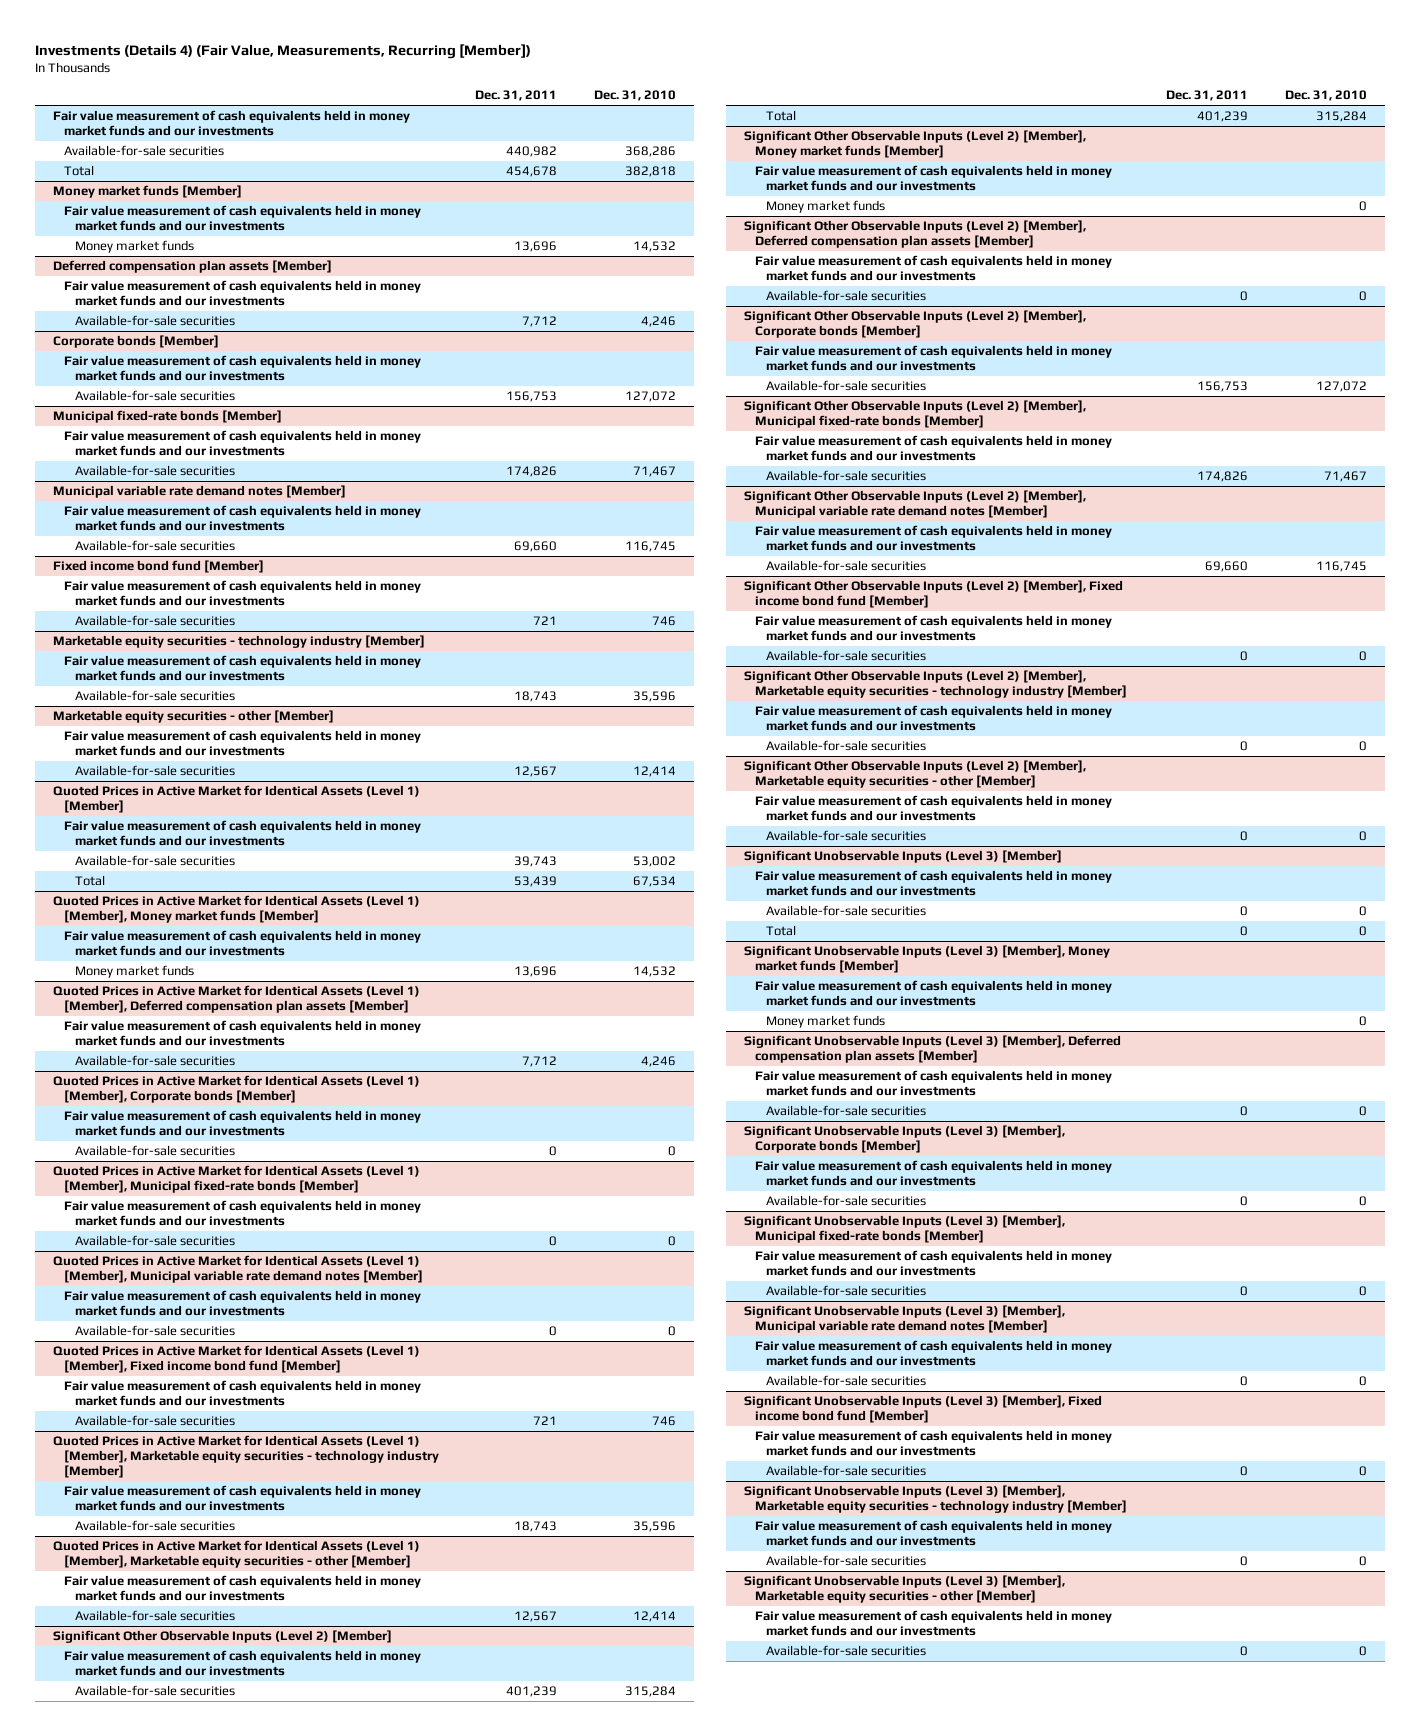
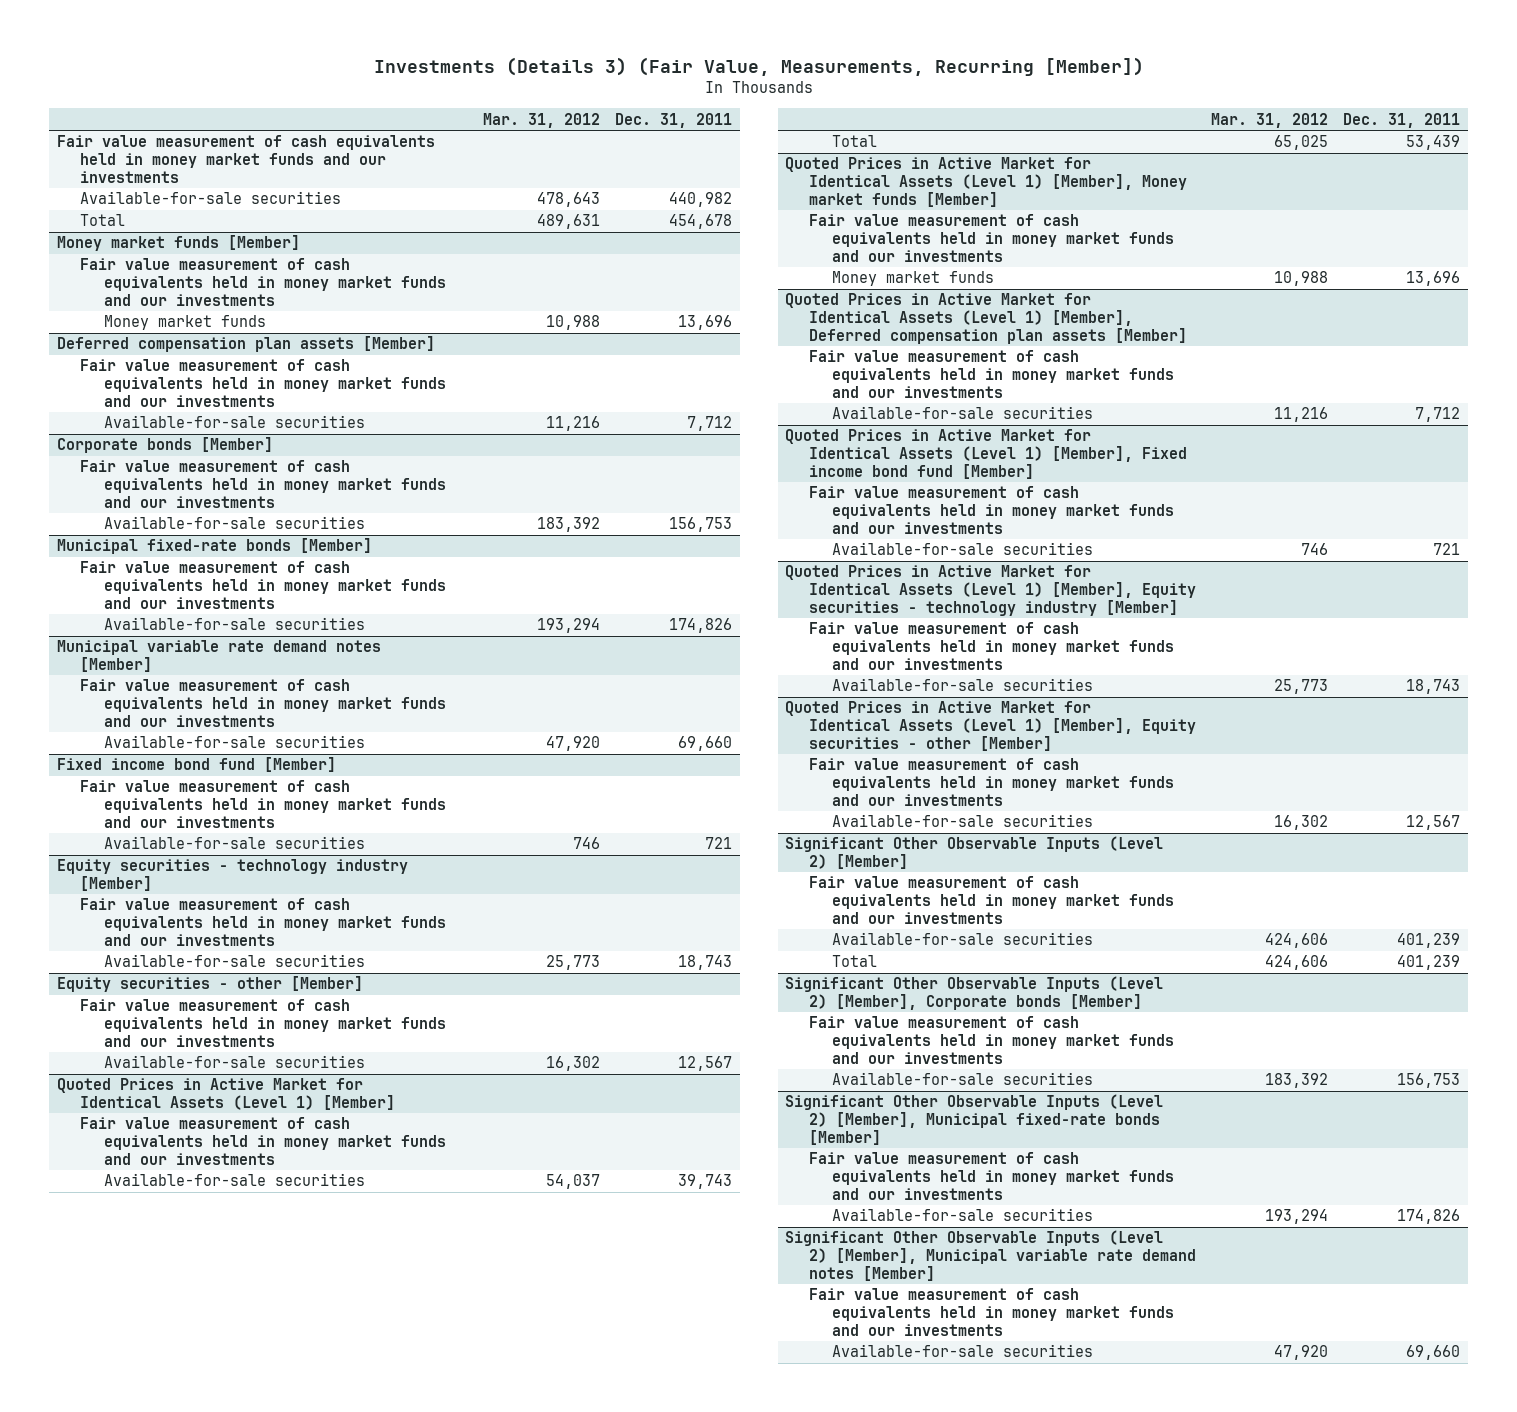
- Investments (Details 4) (Fair Value, Measurements, Recurring [Member])
+ Investments (Details 3) (Fair Value, Measurements, Recurring [Member])
- | Dec. 31, 2011 | Dec. 31, 2010
+ | Mar. 31, 2012 | Dec. 31, 2011
- Marketable equity securities - technology industry [Member]
+ Equity securities - technology industry [Member]
- Marketable equity securities - other [Member]
+ Equity securities - other [Member]
- Quoted Prices in Active Market for Identical Assets (Level 1) [Member], Corporate bonds [Member]
- Fair value measurement of cash equivalents held in money market funds and our investments
- Available-for-sale securities | 0 | 0
- Quoted Prices in Active Market for Identical Assets (Level 1) [Member], Municipal fixed-rate bonds [Member]
- Fair value measurement of cash equivalents held in money market funds and our investments
- Available-for-sale securities | 0 | 0
- Quoted Prices in Active Market for Identical Assets (Level 1) [Member], Municipal variable rate demand notes [Member]
- Fair value measurement of cash equivalents held in money market funds and our investments
- Available-for-sale securities | 0 | 0
- Quoted Prices in Active Market for Identical Assets (Level 1) [Member], Marketable equity securities - technology industry [Member]
+ Quoted Prices in Active Market for Identical Assets (Level 1) [Member], Equity securities - technology industry [Member]
- Quoted Prices in Active Market for Identical Assets (Level 1) [Member], Marketable equity securities - other [Member]
+ Quoted Prices in Active Market for Identical Assets (Level 1) [Member], Equity securities - other [Member]
- Significant Other Observable Inputs (Level 2) [Member], Money market funds [Member]
- Fair value measurement of cash equivalents held in money market funds and our investments
- Money market funds | | 0
- Significant Other Observable Inputs (Level 2) [Member], Deferred compensation plan assets [Member]
- Fair value measurement of cash equivalents held in money market funds and our investments
- Available-for-sale securities | 0 | 0
- Significant Other Observable Inputs (Level 2) [Member], Fixed income bond fund [Member]
- Fair value measurement of cash equivalents held in money market funds and our investments
- Available-for-sale securities | 0 | 0
- Significant Other Observable Inputs (Level 2) [Member], Marketable equity securities - technology industry [Member]
- Fair value measurement of cash equivalents held in money market funds and our investments
- Available-for-sale securities | 0 | 0
- Significant Other Observable Inputs (Level 2) [Member], Marketable equity securities - other [Member]
- Fair value measurement of cash equivalents held in money market funds and our investments
- Available-for-sale securities | 0 | 0
- Significant Unobservable Inputs (Level 3) [Member]
- Fair value measurement of cash equivalents held in money market funds and our investments
- Available-for-sale securities | 0 | 0
- Total | 0 | 0
- Significant Unobservable Inputs (Level 3) [Member], Money market funds [Member]
- Fair value measurement of cash equivalents held in money market funds and our investments
- Money market funds | | 0
- Significant Unobservable Inputs (Level 3) [Member], Deferred compensation plan assets [Member]
- Fair value measurement of cash equivalents held in money market funds and our investments
- Available-for-sale securities | 0 | 0
- Significant Unobservable Inputs (Level 3) [Member], Corporate bonds [Member]
- Fair value measurement of cash equivalents held in money market funds and our investments
- Available-for-sale securities | 0 | 0
- Significant Unobservable Inputs (Level 3) [Member], Municipal fixed-rate bonds [Member]
- Fair value measurement of cash equivalents held in money market funds and our investments
- Available-for-sale securities | 0 | 0
- Significant Unobservable Inputs (Level 3) [Member], Municipal variable rate demand notes [Member]
- Fair value measurement of cash equivalents held in money market funds and our investments
- Available-for-sale securities | 0 | 0
- Significant Unobservable Inputs (Level 3) [Member], Fixed income bond fund [Member]
- Fair value measurement of cash equivalents held in money market funds and our investments
- Available-for-sale securities | 0 | 0
- Significant Unobservable Inputs (Level 3) [Member], Marketable equity securities - technology industry [Member]
- Fair value measurement of cash equivalents held in money market funds and our investments
- Available-for-sale securities | 0 | 0
- Significant Unobservable Inputs (Level 3) [Member], Marketable equity securities - other [Member]
- Fair value measurement of cash equivalents held in money market funds and our investments
- Available-for-sale securities | 0 | 0

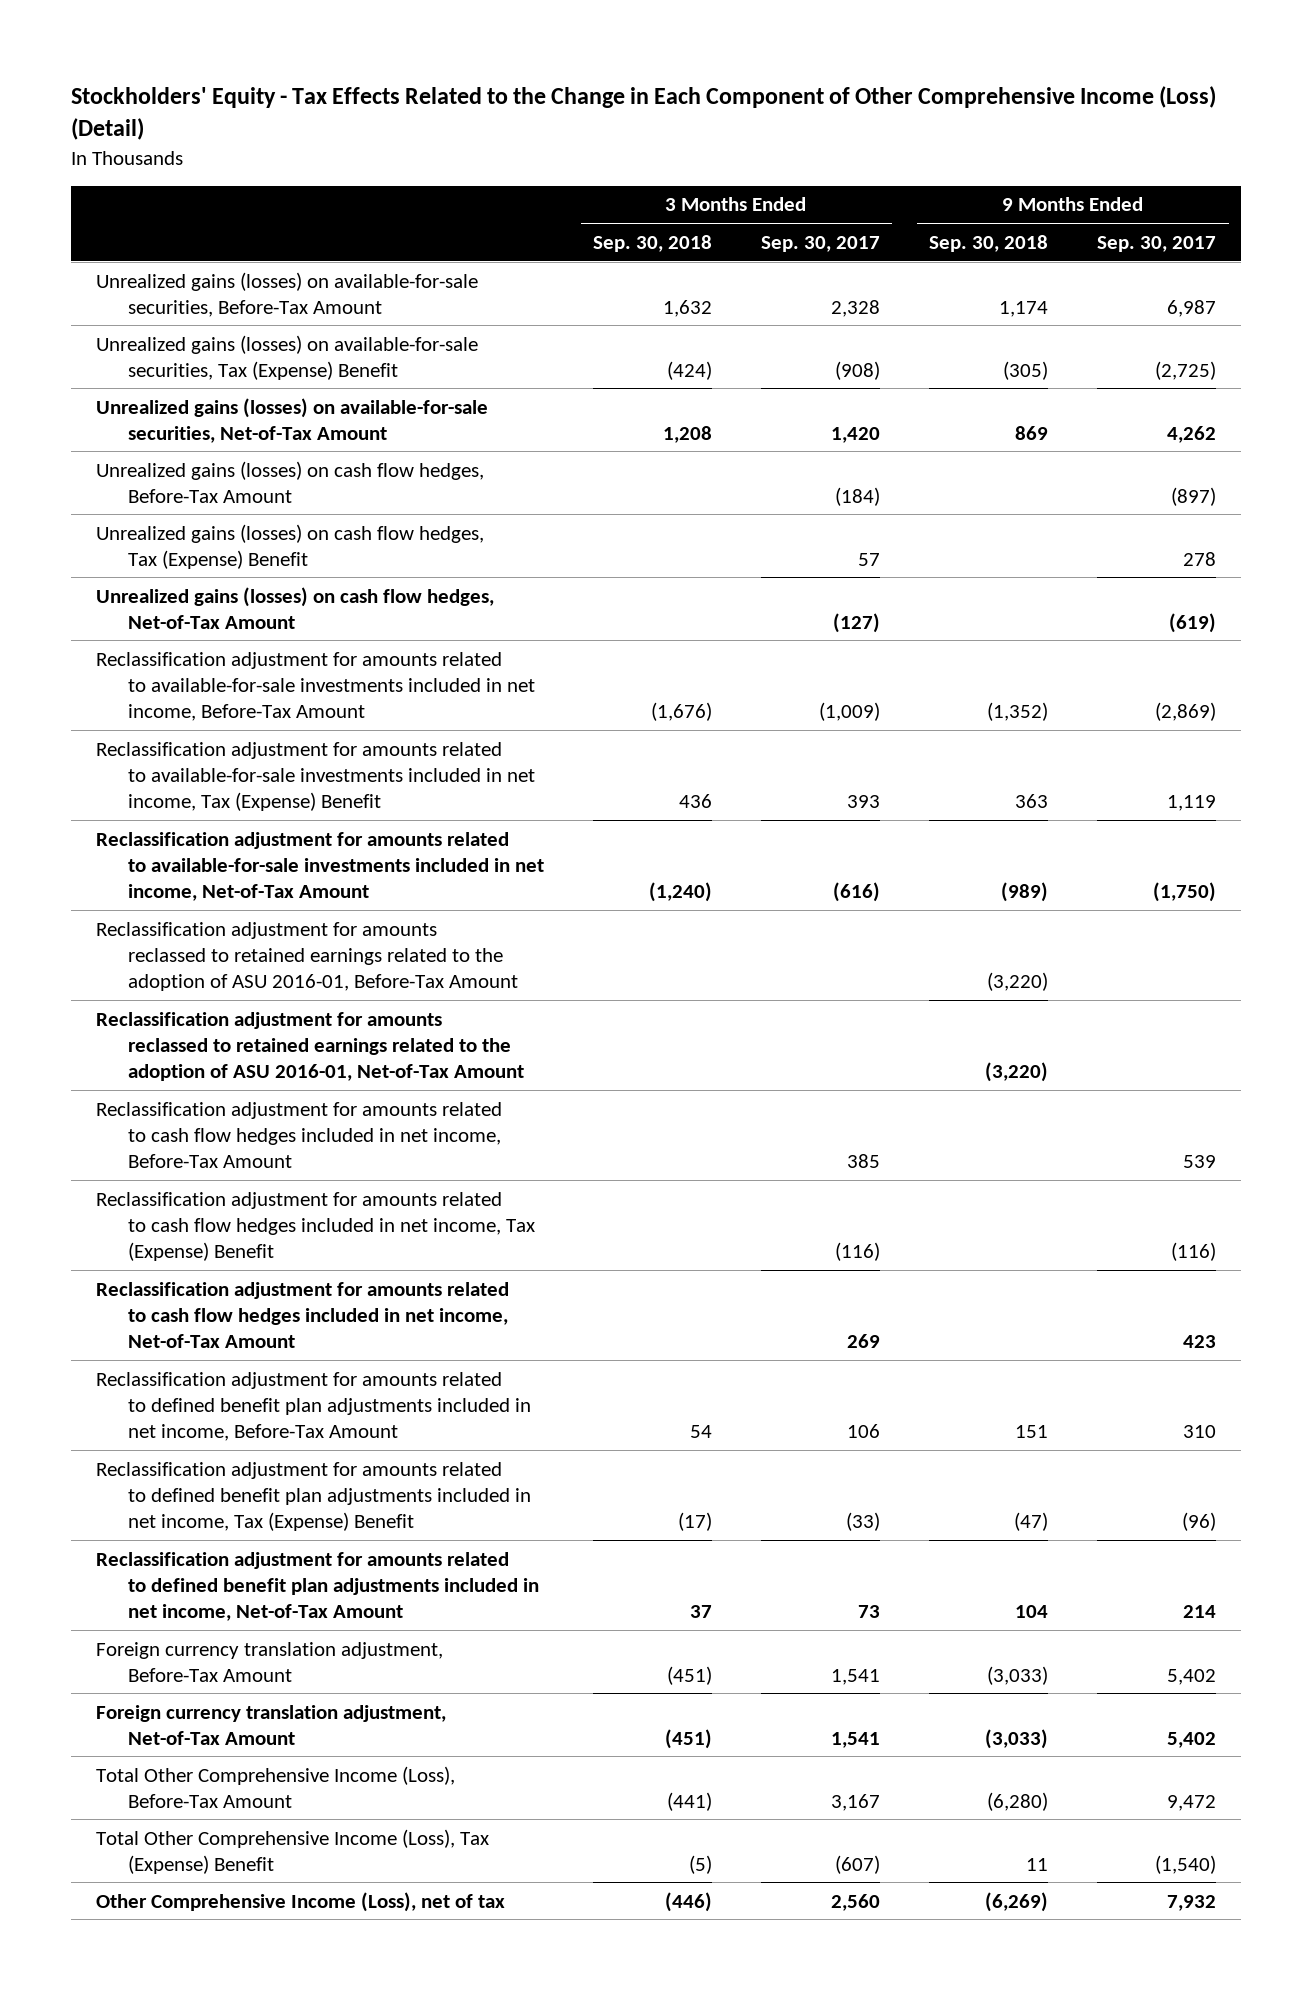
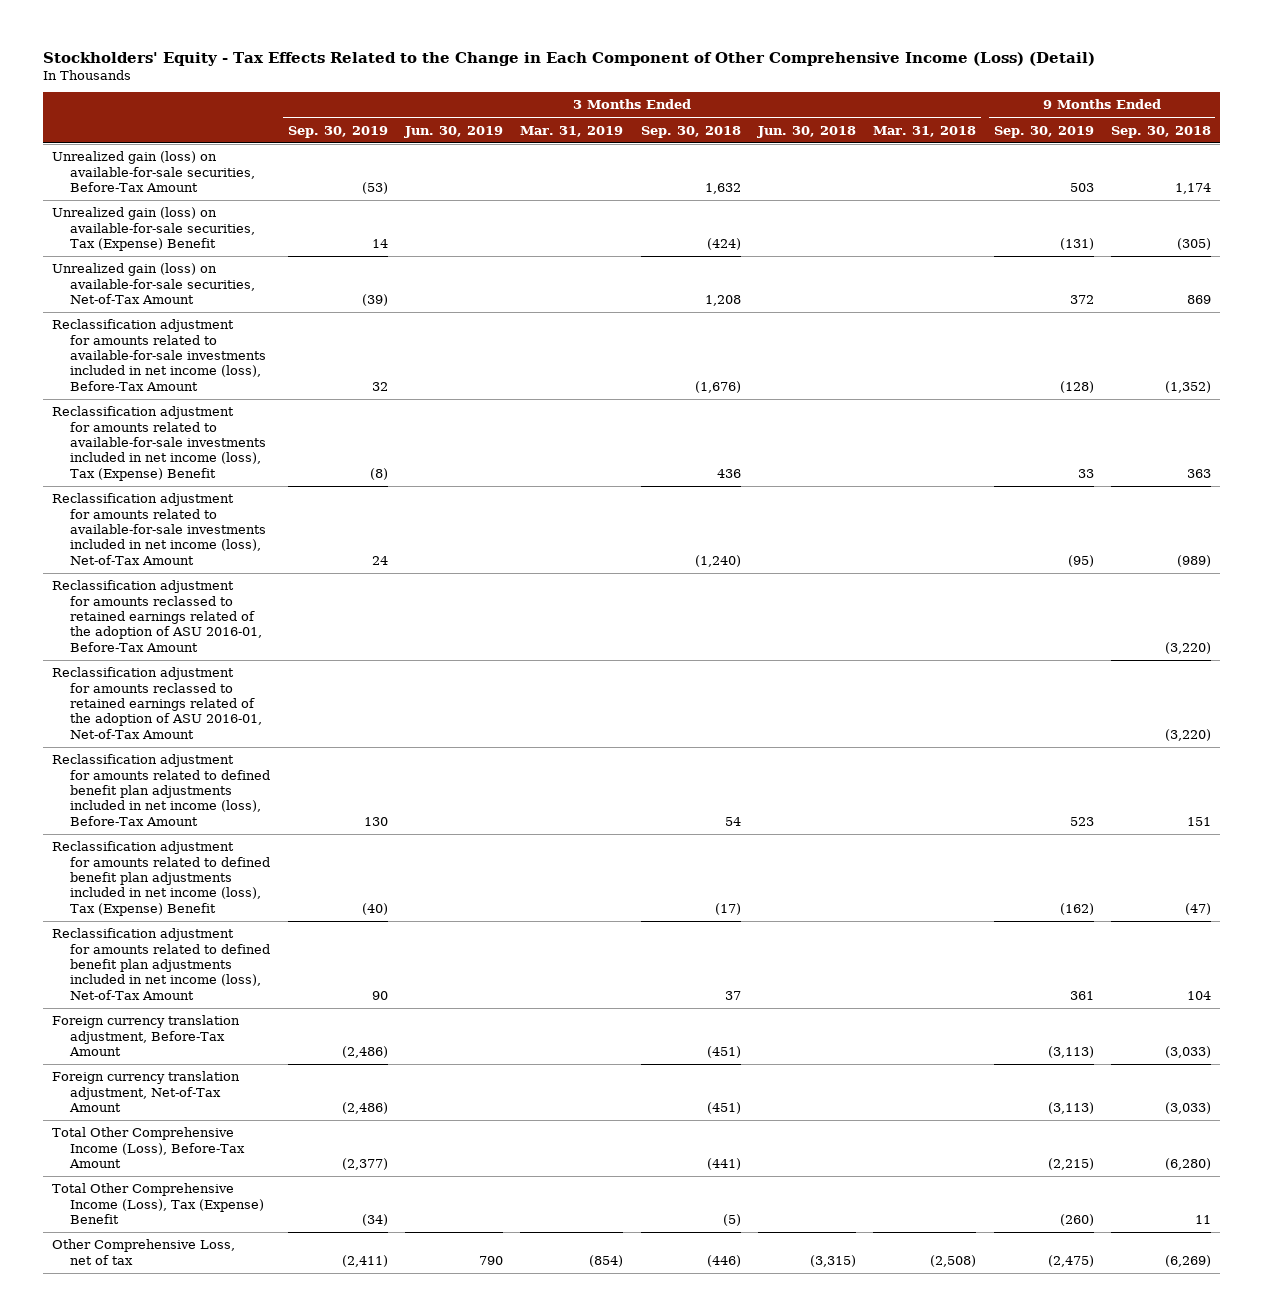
- | 3 Months Ended Sep. 30, 2018 | 3 Months Ended Sep. 30, 2017 | 9 Months Ended Sep. 30, 2018 | 9 Months Ended Sep. 30, 2017
+ | 3 Months Ended Sep. 30, 2019 | 3 Months Ended Jun. 30, 2019 | 3 Months Ended Mar. 31, 2019 | 3 Months Ended Sep. 30, 2018 | 3 Months Ended Jun. 30, 2018 | 3 Months Ended Mar. 31, 2018 | 9 Months Ended Sep. 30, 2019 | 9 Months Ended Sep. 30, 2018
- Unrealized gains (losses) on available-for-sale securities, Before-Tax Amount | 1,632 | 2,328 | 1,174 | 6,987
- Unrealized gains (losses) on available-for-sale securities, Tax (Expense) Benefit | (424) | (908) | (305) | (2,725)
- Unrealized gains (losses) on available-for-sale securities, Net-of-Tax Amount | 1,208 | 1,420 | 869 | 4,262
- Unrealized gains (losses) on cash flow hedges, Before-Tax Amount | | (184) | | (897)
- Unrealized gains (losses) on cash flow hedges, Tax (Expense) Benefit | | 57 | | 278
- Unrealized gains (losses) on cash flow hedges, Net-of-Tax Amount | | (127) | | (619)
- Reclassification adjustment for amounts related to available-for-sale investments included in net income, Before-Tax Amount | (1,676) | (1,009) | (1,352) | (2,869)
- Reclassification adjustment for amounts related to available-for-sale investments included in net income, Tax (Expense) Benefit | 436 | 393 | 363 | 1,119
- Reclassification adjustment for amounts related to available-for-sale investments included in net income, Net-of-Tax Amount | (1,240) | (616) | (989) | (1,750)
- Reclassification adjustment for amounts reclassed to retained earnings related to the adoption of ASU 2016-01, Before-Tax Amount | | | (3,220) |
- Reclassification adjustment for amounts reclassed to retained earnings related to the adoption of ASU 2016-01, Net-of-Tax Amount | | | (3,220) |
- Reclassification adjustment for amounts related to cash flow hedges included in net income, Before-Tax Amount | | 385 | | 539
- Reclassification adjustment for amounts related to cash flow hedges included in net income, Tax (Expense) Benefit | | (116) | | (116)
- Reclassification adjustment for amounts related to cash flow hedges included in net income, Net-of-Tax Amount | | 269 | | 423
- Reclassification adjustment for amounts related to defined benefit plan adjustments included in net income, Before-Tax Amount | 54 | 106 | 151 | 310
- Reclassification adjustment for amounts related to defined benefit plan adjustments included in net income, Tax (Expense) Benefit | (17) | (33) | (47) | (96)
- Reclassification adjustment for amounts related to defined benefit plan adjustments included in net income, Net-of-Tax Amount | 37 | 73 | 104 | 214
+ Unrealized gain (loss) on available-for-sale securities, Before-Tax Amount | (53) | | | 1,632 | | | 503 | 1,174
+ Unrealized gain (loss) on available-for-sale securities, Tax (Expense) Benefit | 14 | | | (424) | | | (131) | (305)
+ Unrealized gain (loss) on available-for-sale securities, Net-of-Tax Amount | (39) | | | 1,208 | | | 372 | 869
+ Reclassification adjustment for amounts related to available-for-sale investments included in net income (loss), Before-Tax Amount | 32 | | | (1,676) | | | (128) | (1,352)
+ Reclassification adjustment for amounts related to available-for-sale investments included in net income (loss), Tax (Expense) Benefit | (8) | | | 436 | | | 33 | 363
+ Reclassification adjustment for amounts related to available-for-sale investments included in net income (loss), Net-of-Tax Amount | 24 | | | (1,240) | | | (95) | (989)
+ Reclassification adjustment for amounts reclassed to retained earnings related of the adoption of ASU 2016-01, Before-Tax Amount | | | | | | | | (3,220)
+ Reclassification adjustment for amounts reclassed to retained earnings related of the adoption of ASU 2016-01, Net-of-Tax Amount | | | | | | | | (3,220)
+ Reclassification adjustment for amounts related to defined benefit plan adjustments included in net income (loss), Before-Tax Amount | 130 | | | 54 | | | 523 | 151
+ Reclassification adjustment for amounts related to defined benefit plan adjustments included in net income (loss), Tax (Expense) Benefit | (40) | | | (17) | | | (162) | (47)
+ Reclassification adjustment for amounts related to defined benefit plan adjustments included in net income (loss), Net-of-Tax Amount | 90 | | | 37 | | | 361 | 104
- Other Comprehensive Income (Loss), net of tax | (446) | 2,560 | (6,269) | 7,932
+ Other Comprehensive Loss, net of tax | (2,411) | 790 | (854) | (446) | (3,315) | (2,508) | (2,475) | (6,269)

